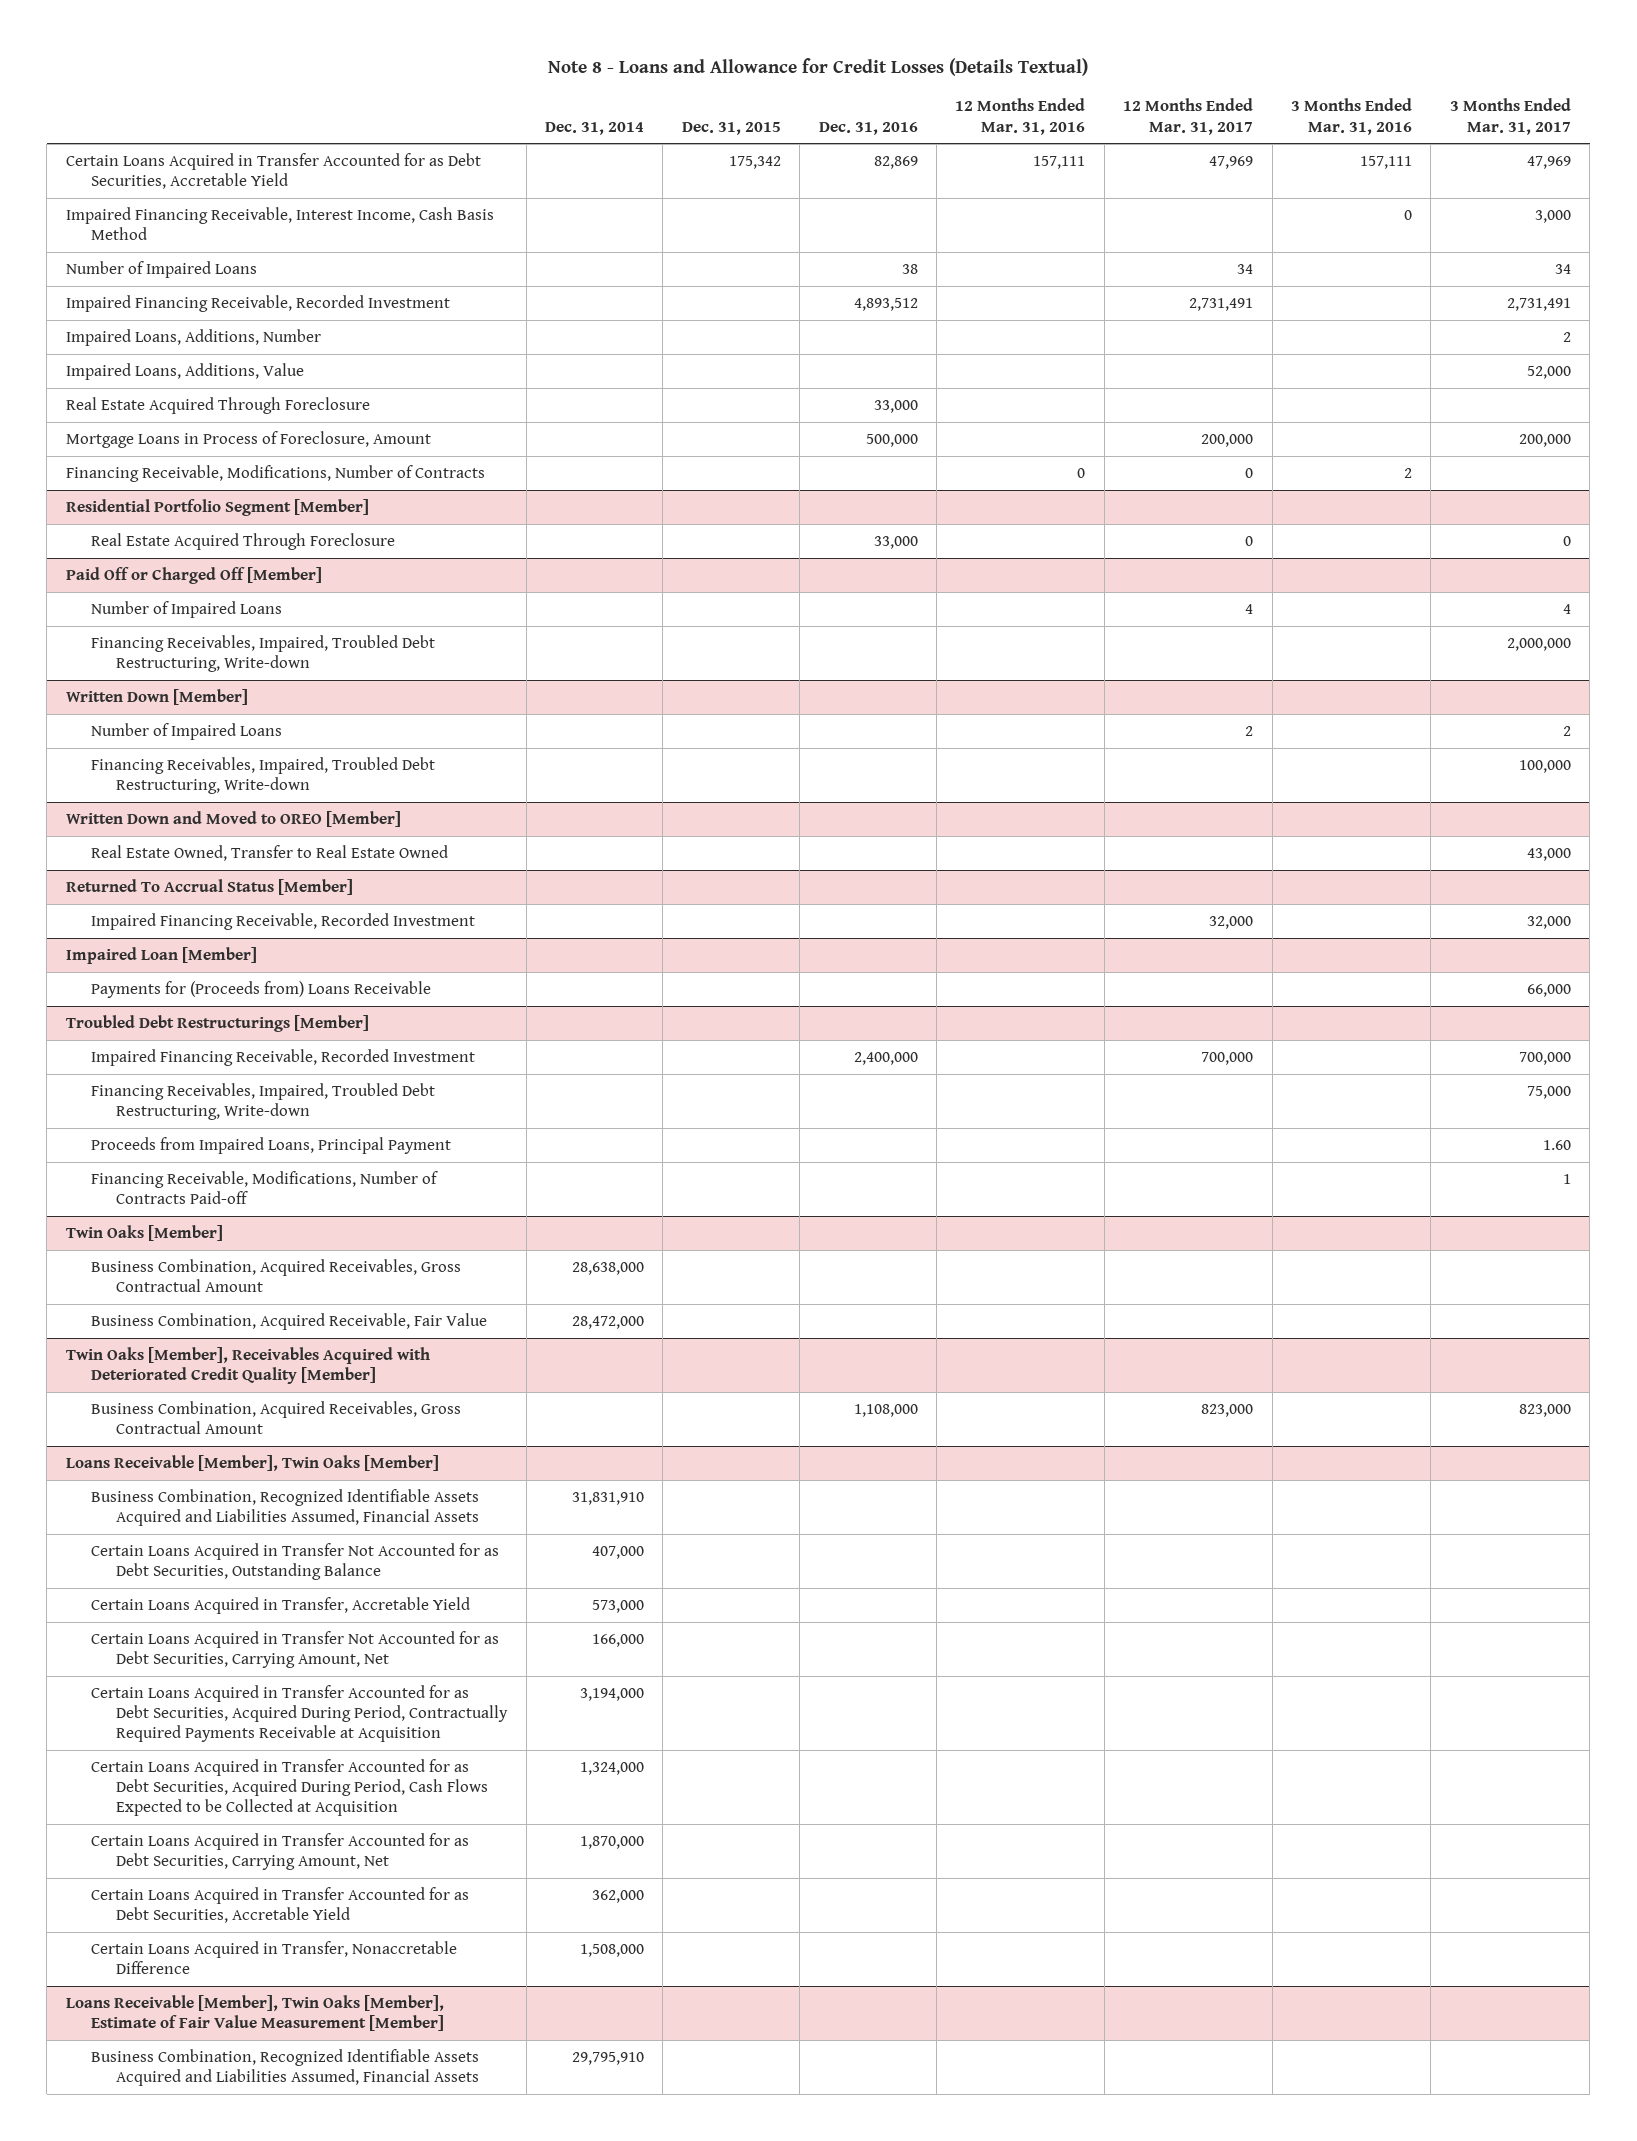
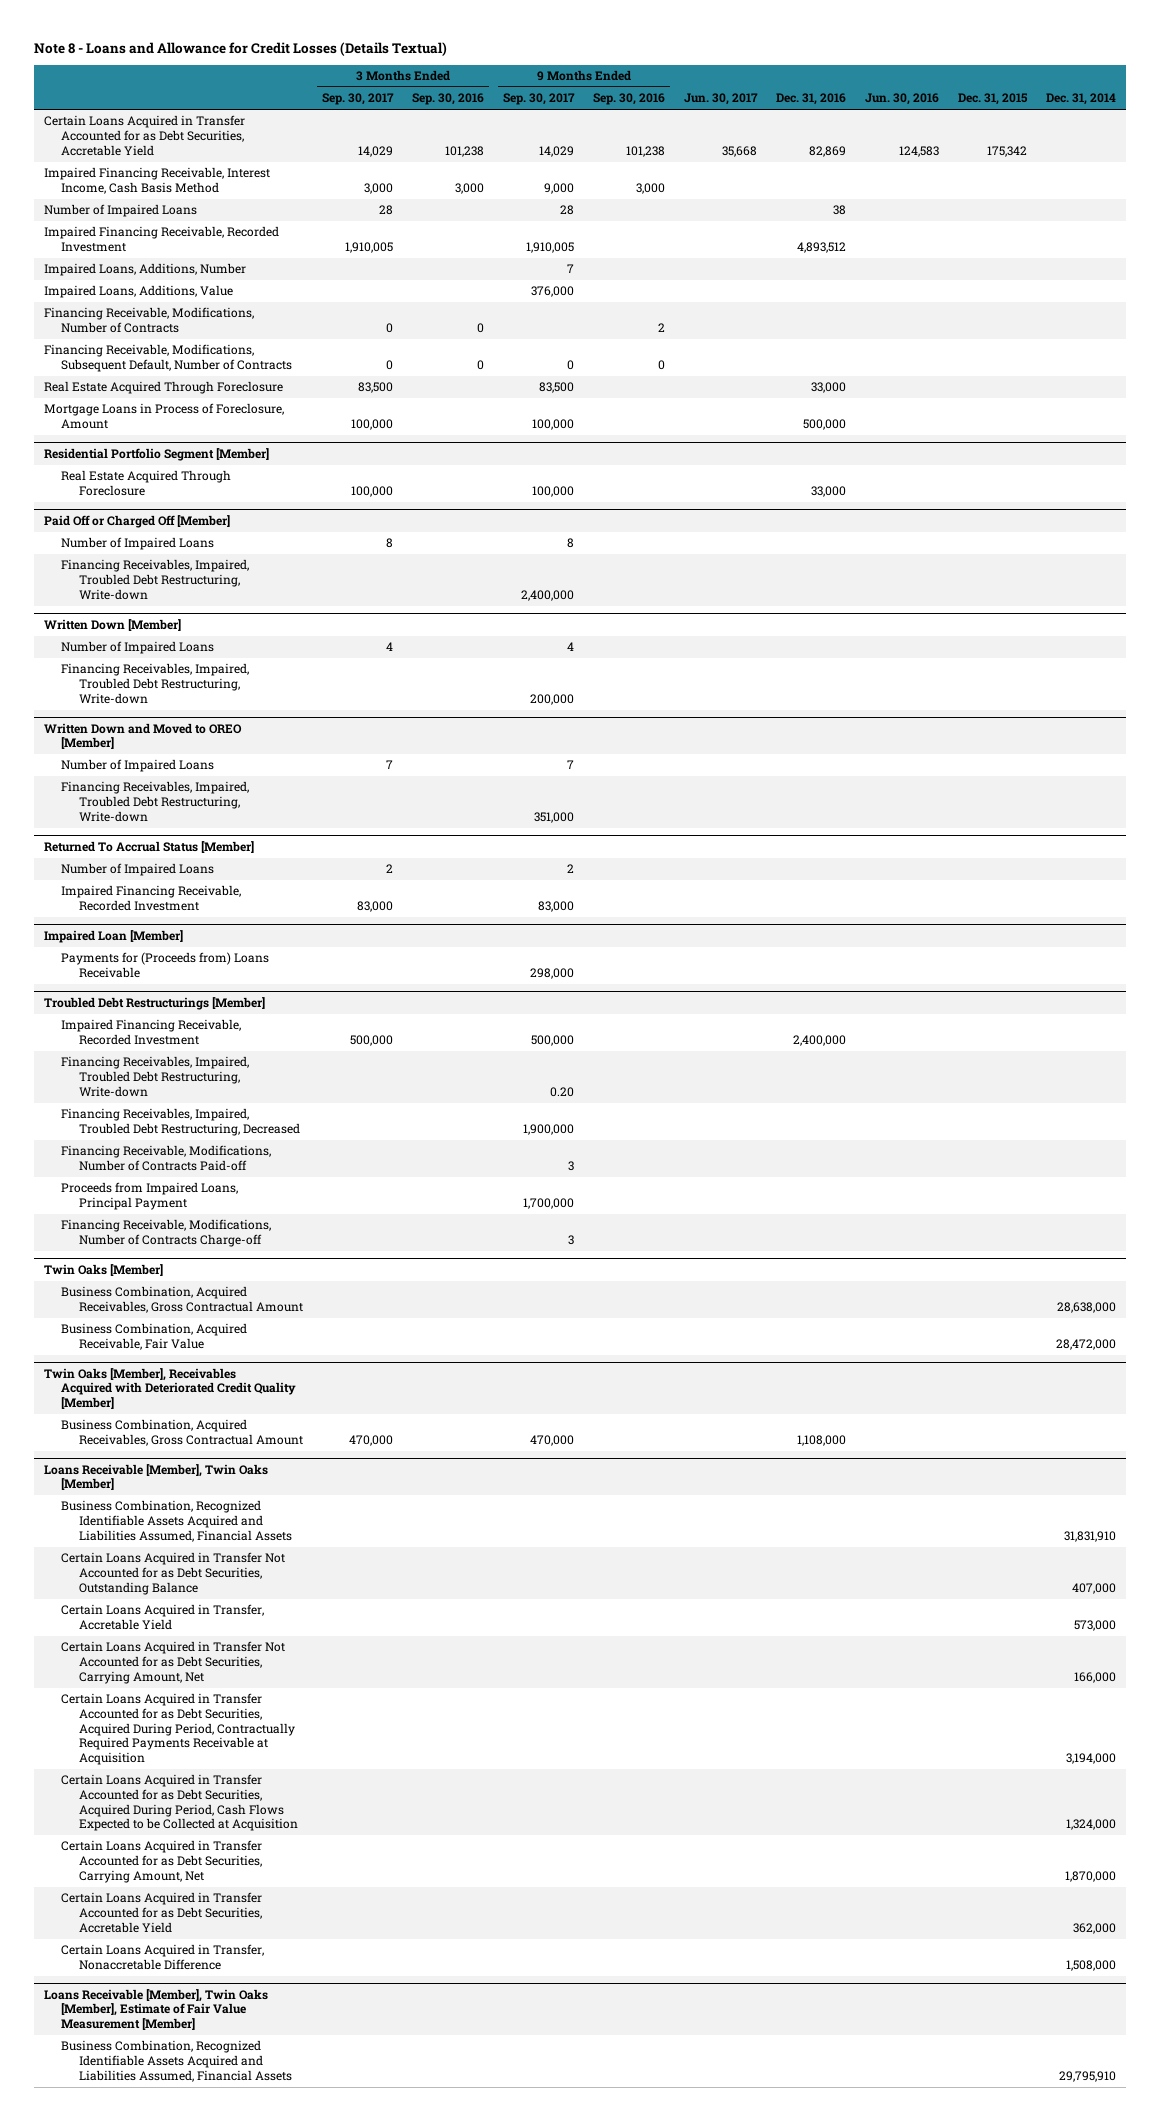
- | Dec. 31, 2014 | Dec. 31, 2015 | Dec. 31, 2016 | 12 Months Ended Mar. 31, 2016 | 12 Months Ended Mar. 31, 2017 | 3 Months Ended Mar. 31, 2016 | 3 Months Ended Mar. 31, 2017
+ | 3 Months Ended Sep. 30, 2017 | 3 Months Ended Sep. 30, 2016 | 9 Months Ended Sep. 30, 2017 | 9 Months Ended Sep. 30, 2016 | Jun. 30, 2017 | Dec. 31, 2016 | Jun. 30, 2016 | Dec. 31, 2015 | Dec. 31, 2014
moved up: Financing Receivable, Modifications, Number of Contracts | 0 | 0 | | 2 | | | | |
+ Financing Receivable, Modifications, Subsequent Default, Number of Contracts | 0 | 0 | 0 | 0 | | | | |
@ Written Down and Moved to OREO [Member]
- Real Estate Owned, Transfer to Real Estate Owned | | | | | | | 43,000
+ Number of Impaired Loans | 7 | | 7 | | | | | |
+ Financing Receivables, Impaired, Troubled Debt Restructuring, Write-down | | | 351,000 | | | | | |
@ Returned To Accrual Status [Member]
+ Number of Impaired Loans | 2 | | 2 | | | | | |
@ Troubled Debt Restructurings [Member]
+ Financing Receivables, Impaired, Troubled Debt Restructuring, Decreased | | | 1,900,000 | | | | | |
moved down: Proceeds from Impaired Loans, Principal Payment | | | 1,700,000 | | | | | |
+ Financing Receivable, Modifications, Number of Contracts Charge-off | | | 3 | | | | | |

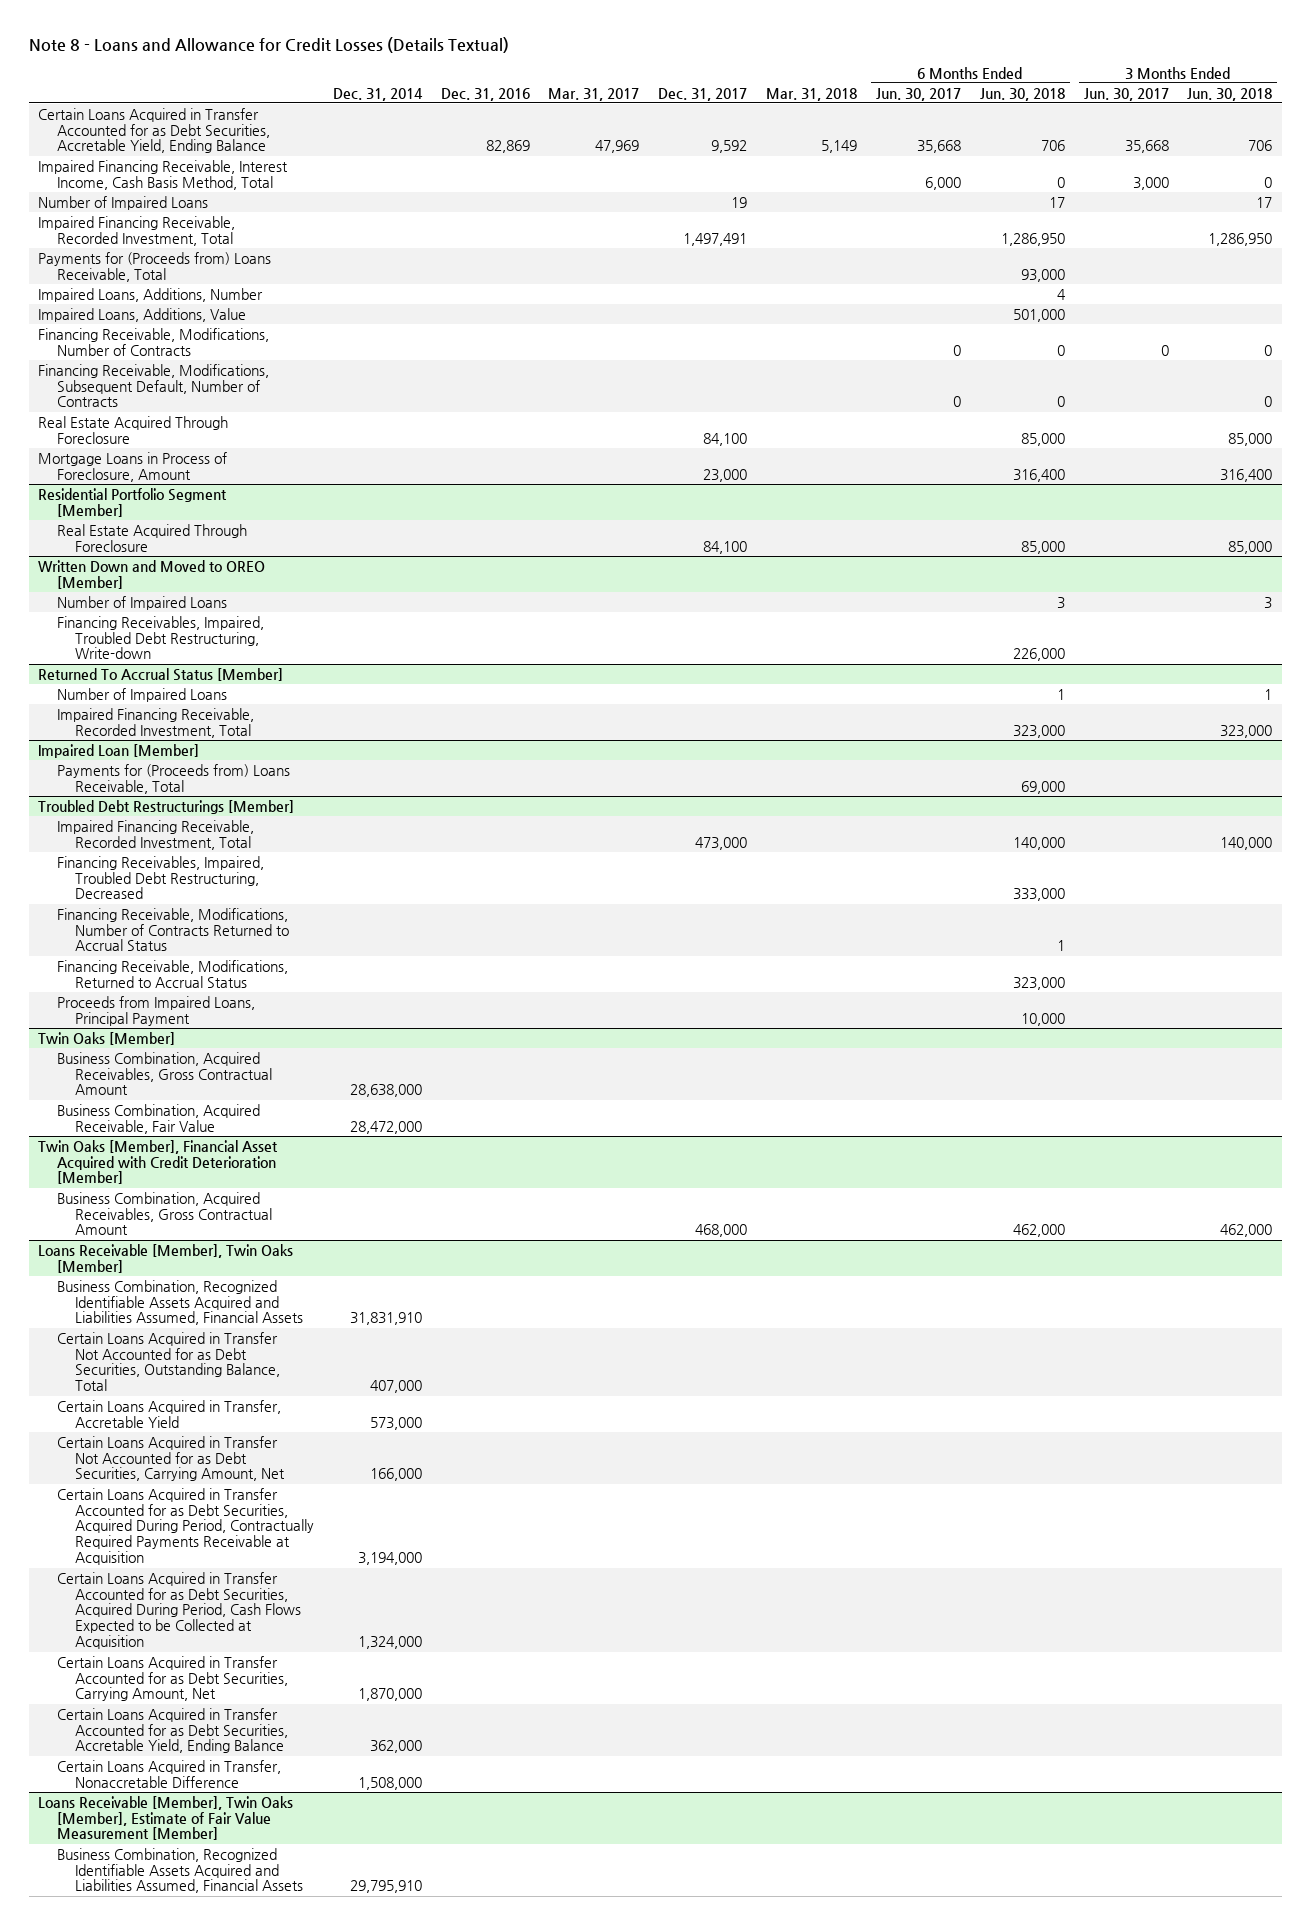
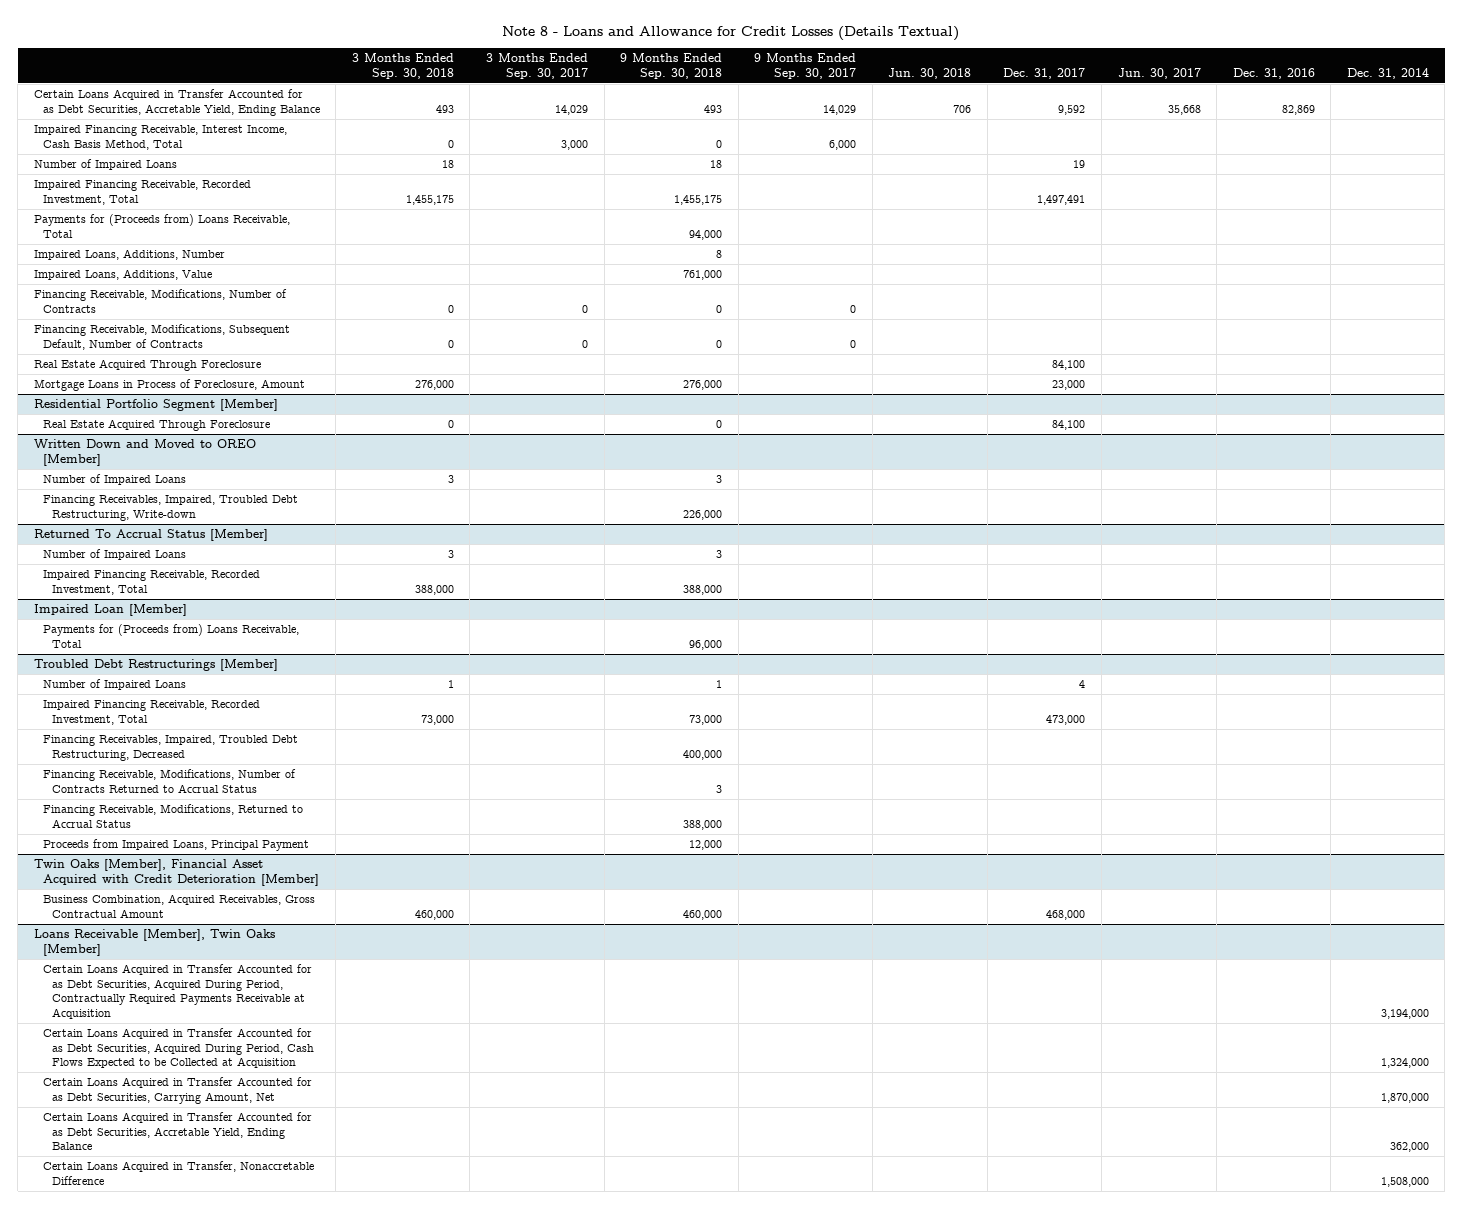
- | Dec. 31, 2014 | Dec. 31, 2016 | Mar. 31, 2017 | Dec. 31, 2017 | Mar. 31, 2018 | 6 Months Ended Jun. 30, 2017 | 6 Months Ended Jun. 30, 2018 | 3 Months Ended Jun. 30, 2017 | 3 Months Ended Jun. 30, 2018
+ | 3 Months Ended Sep. 30, 2018 | 3 Months Ended Sep. 30, 2017 | 9 Months Ended Sep. 30, 2018 | 9 Months Ended Sep. 30, 2017 | Jun. 30, 2018 | Dec. 31, 2017 | Jun. 30, 2017 | Dec. 31, 2016 | Dec. 31, 2014
@ Troubled Debt Restructurings [Member]
+ Number of Impaired Loans | 1 | | 1 | | | 4 | | |
- Twin Oaks [Member]
- Business Combination, Acquired Receivables, Gross Contractual Amount | 28,638,000 | | | | | | | |
- Business Combination, Acquired Receivable, Fair Value | 28,472,000 | | | | | | | |
@ Loans Receivable [Member], Twin Oaks [Member]
- Business Combination, Recognized Identifiable Assets Acquired and Liabilities Assumed, Financial Assets | 31,831,910 | | | | | | | |
- Certain Loans Acquired in Transfer Not Accounted for as Debt Securities, Outstanding Balance, Total | 407,000 | | | | | | | |
- Certain Loans Acquired in Transfer, Accretable Yield | 573,000 | | | | | | | |
- Certain Loans Acquired in Transfer Not Accounted for as Debt Securities, Carrying Amount, Net | 166,000 | | | | | | | |
- Loans Receivable [Member], Twin Oaks [Member], Estimate of Fair Value Measurement [Member]
- Business Combination, Recognized Identifiable Assets Acquired and Liabilities Assumed, Financial Assets | 29,795,910 | | | | | | | |

